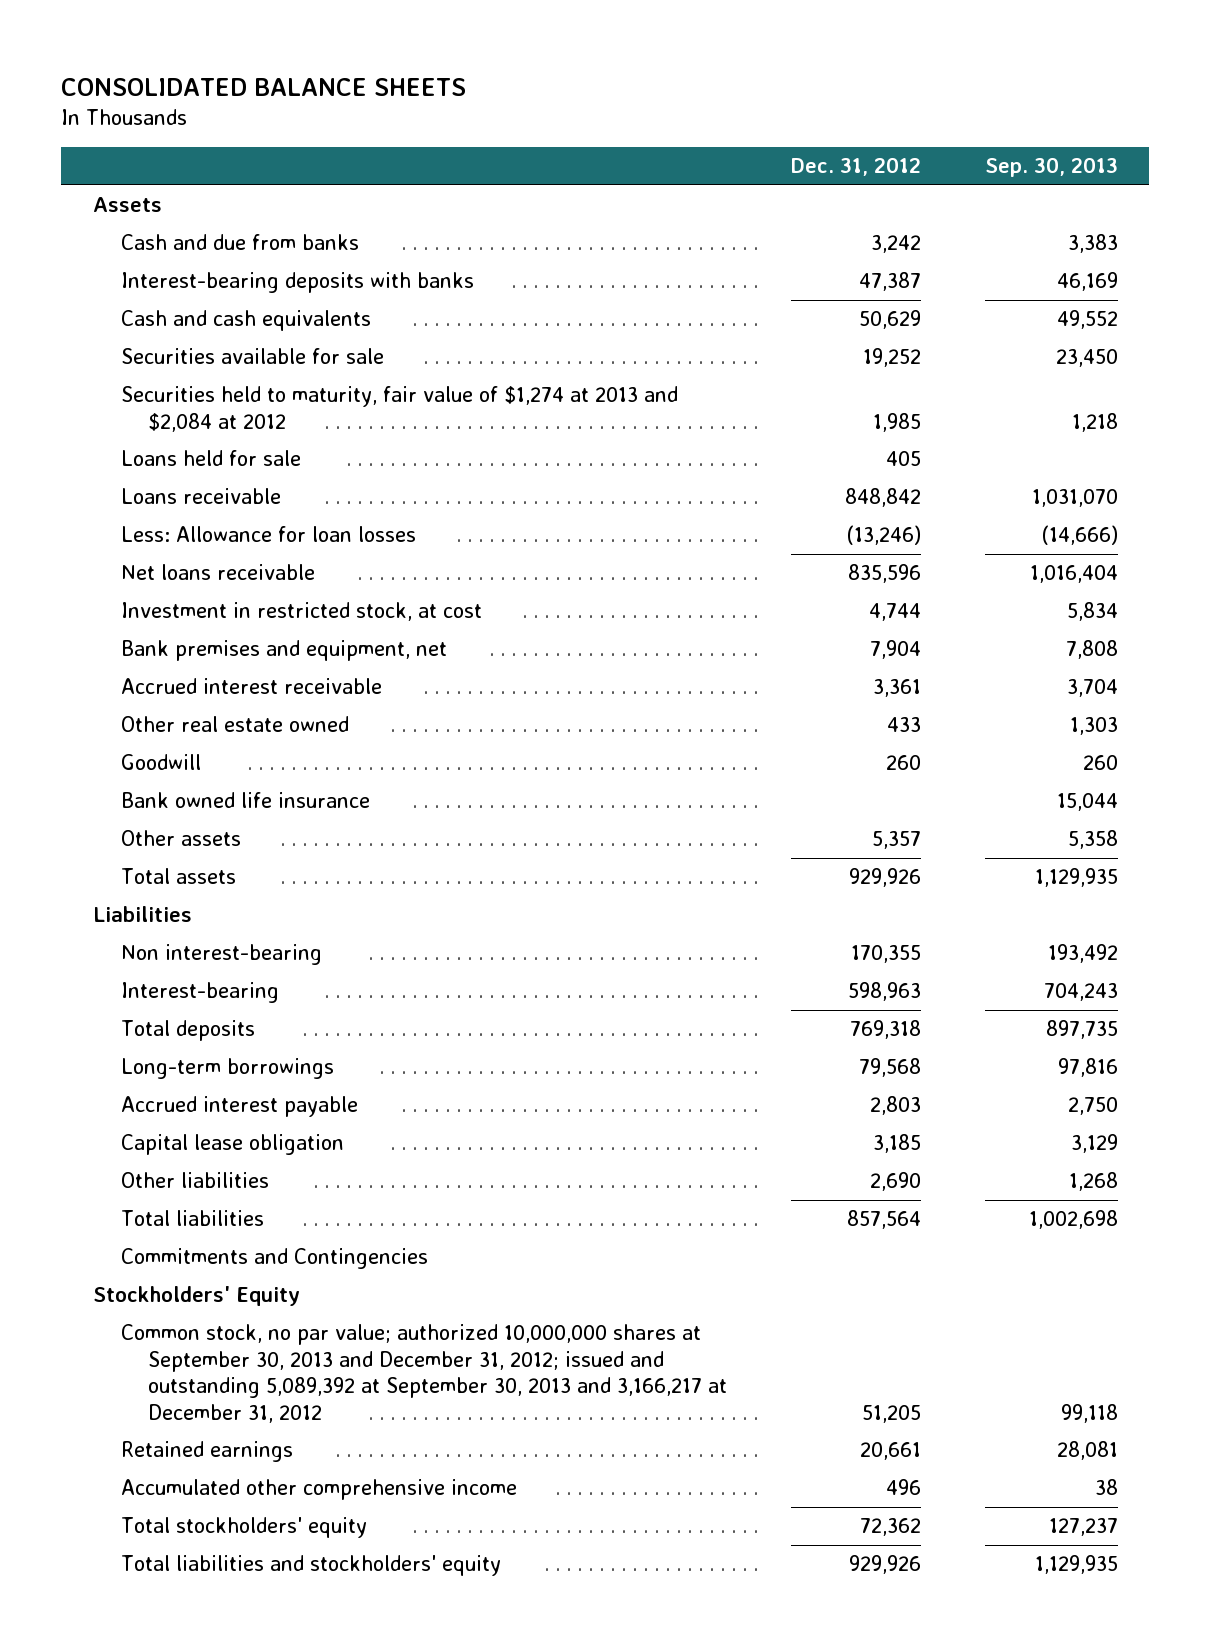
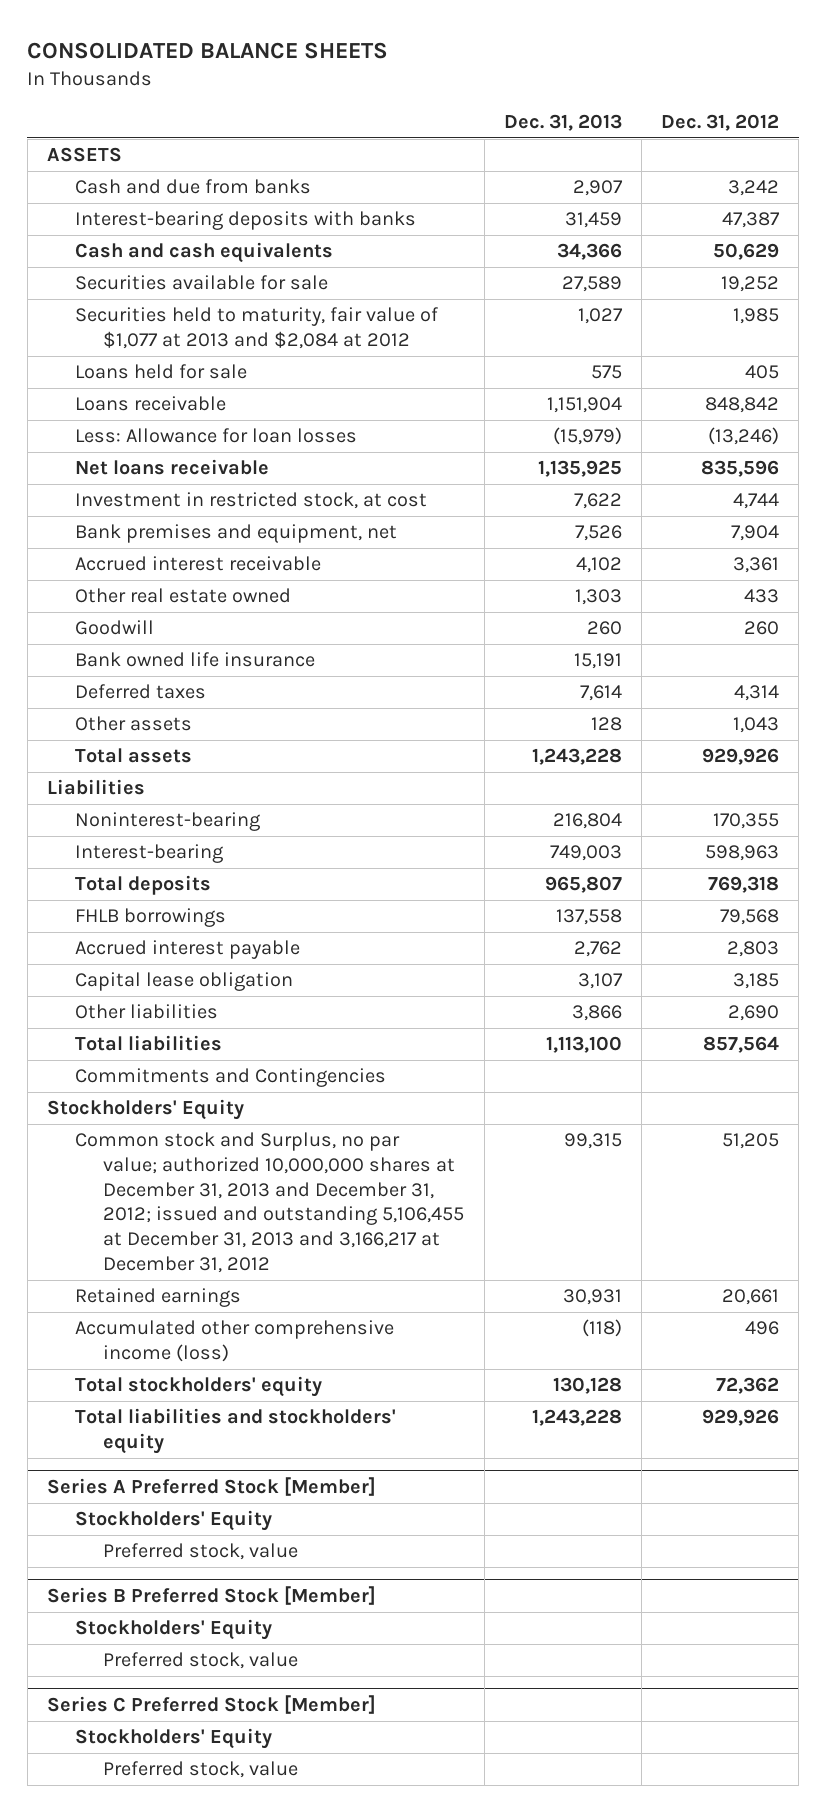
- | Dec. 31, 2012 | Sep. 30, 2013
+ | Dec. 31, 2013 | Dec. 31, 2012
- Assets
+ ASSETS
- Securities held to maturity, fair value of $1,274 at 2013 and $2,084 at 2012 | 1,985 | 1,218
+ Securities held to maturity, fair value of $1,077 at 2013 and $2,084 at 2012 | 1,027 | 1,985
- Other assets | 5,357 | 5,358
+ Deferred taxes | 7,614 | 4,314
+ Other assets | 128 | 1,043
- Non interest-bearing | 170,355 | 193,492
+ Noninterest-bearing | 216,804 | 170,355
- Long-term borrowings | 79,568 | 97,816
+ FHLB borrowings | 137,558 | 79,568
- Common stock, no par value; authorized 10,000,000 shares at September 30, 2013 and December 31, 2012; issued and outstanding 5,089,392 at September 30, 2013 and 3,166,217 at December 31, 2012 | 51,205 | 99,118
+ Common stock and Surplus, no par value; authorized 10,000,000 shares at December 31, 2013 and December 31, 2012; issued and outstanding 5,106,455 at December 31, 2013 and 3,166,217 at December 31, 2012 | 99,315 | 51,205
- Accumulated other comprehensive income | 496 | 38
+ Accumulated other comprehensive income (loss) | (118) | 496
+ Series A Preferred Stock [Member]
+ Stockholders' Equity
+ Preferred stock, value
+ Series B Preferred Stock [Member]
+ Stockholders' Equity
+ Preferred stock, value
+ Series C Preferred Stock [Member]
+ Stockholders' Equity
+ Preferred stock, value

